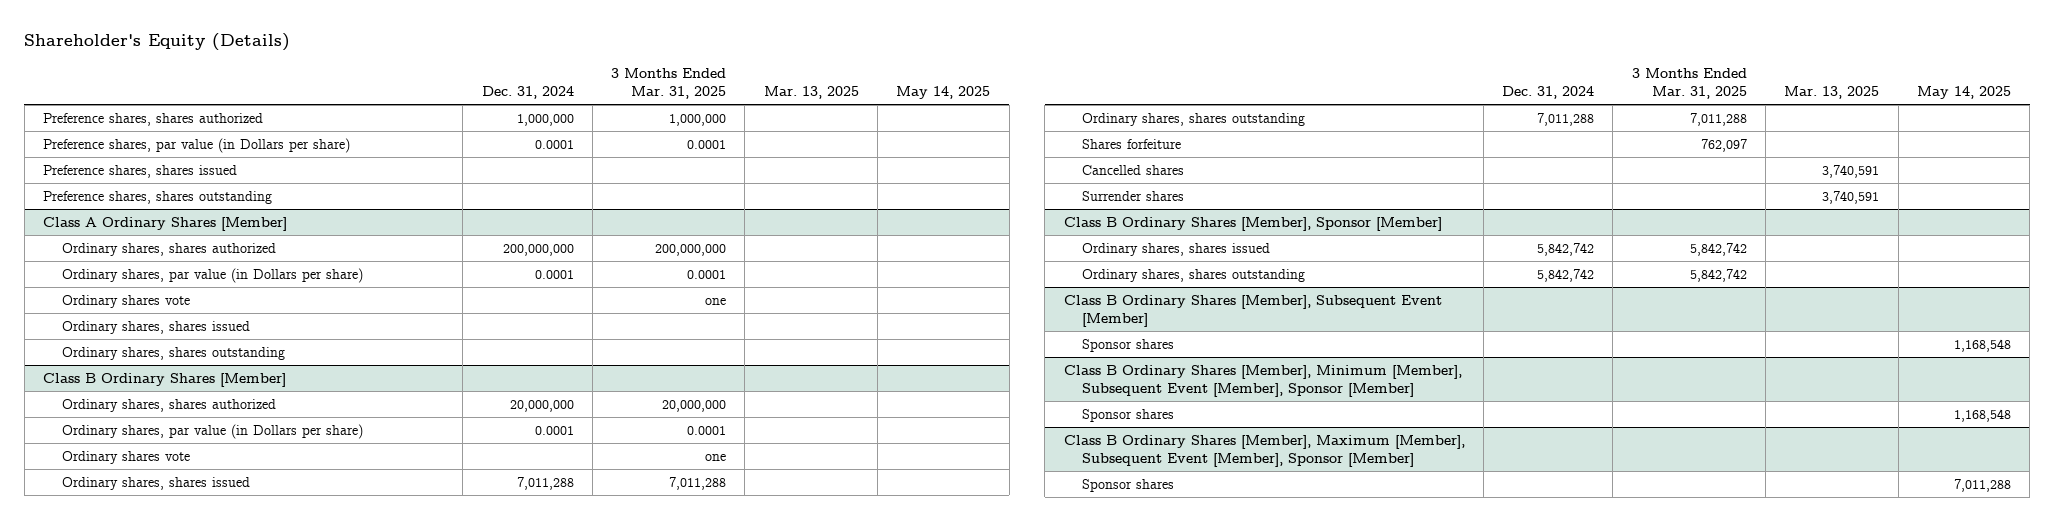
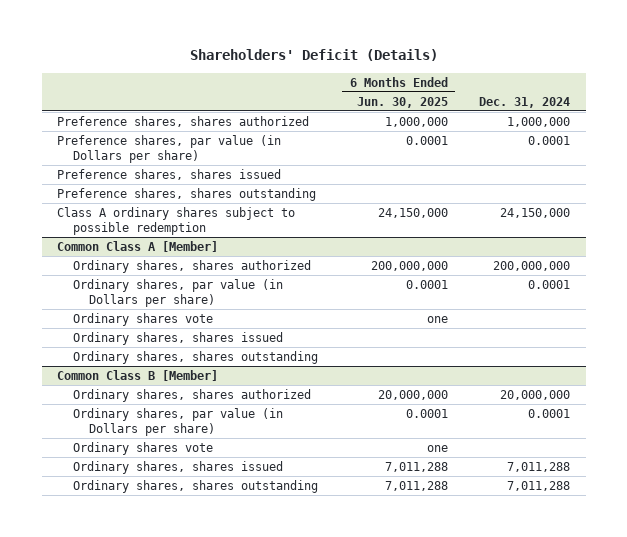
- Shareholder's Equity (Details)
+ Shareholders' Deficit (Details)
- | Dec. 31, 2024 | 3 Months Ended Mar. 31, 2025 | Mar. 13, 2025 | May 14, 2025
+ | 6 Months Ended Jun. 30, 2025 | Dec. 31, 2024
- Class A Ordinary Shares [Member]
+ Class A ordinary shares subject to possible redemption | 24,150,000 | 24,150,000
+ Common Class A [Member]
- Class B Ordinary Shares [Member]
+ Common Class B [Member]
- Shares forfeiture | | 762,097 | |
- Cancelled shares | | | 3,740,591 |
- Surrender shares | | | 3,740,591 |
- Class B Ordinary Shares [Member], Sponsor [Member]
- Ordinary shares, shares issued | 5,842,742 | 5,842,742 | |
- Ordinary shares, shares outstanding | 5,842,742 | 5,842,742 | |
- Class B Ordinary Shares [Member], Subsequent Event [Member]
- Sponsor shares | | | | 1,168,548
- Class B Ordinary Shares [Member], Minimum [Member], Subsequent Event [Member], Sponsor [Member]
- Sponsor shares | | | | 1,168,548
- Class B Ordinary Shares [Member], Maximum [Member], Subsequent Event [Member], Sponsor [Member]
- Sponsor shares | | | | 7,011,288

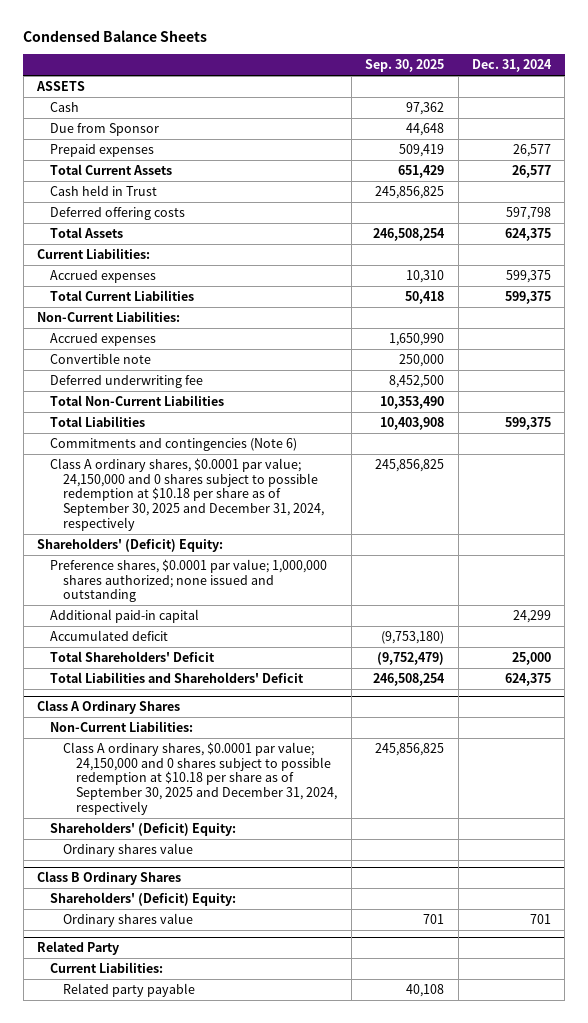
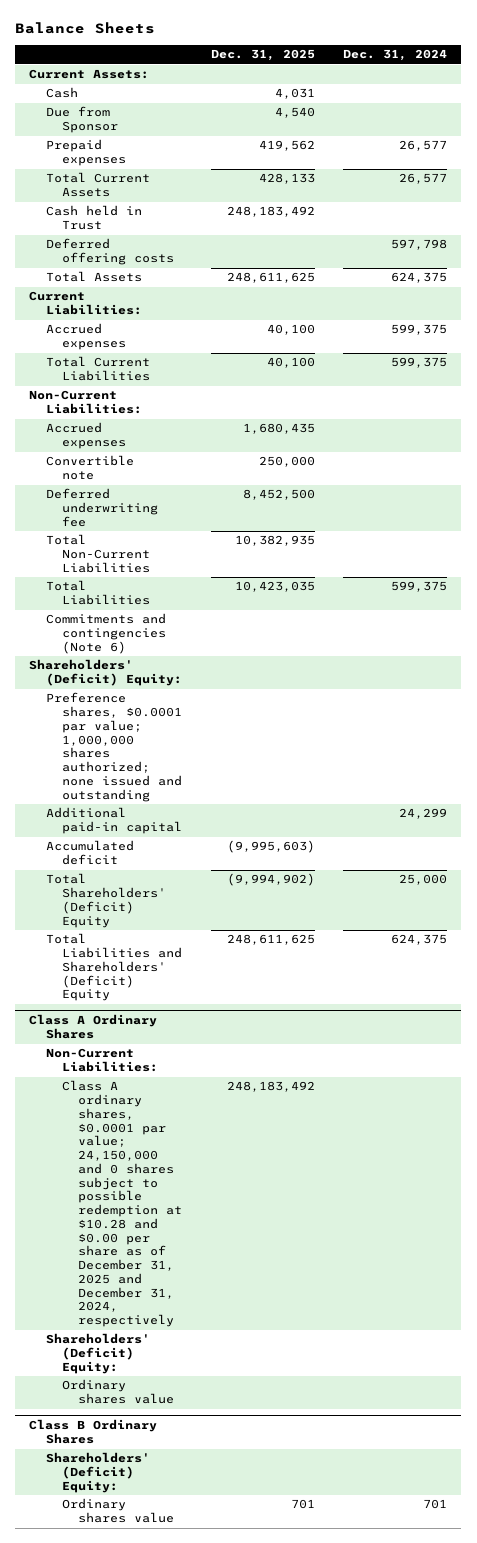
- Condensed Balance Sheets
+ Balance Sheets
- | Sep. 30, 2025 | Dec. 31, 2024
+ | Dec. 31, 2025 | Dec. 31, 2024
- ASSETS
+ Current Assets:
- Class A ordinary shares, $0.0001 par value; 24,150,000 and 0 shares subject to possible redemption at $10.18 per share as of September 30, 2025 and December 31, 2024, respectively | 245,856,825 |
- Total Shareholders' Deficit | (9,752,479) | 25,000
- Total Liabilities and Shareholders' Deficit | 246,508,254 | 624,375
+ Total Shareholders' (Deficit) Equity | (9,994,902) | 25,000
+ Total Liabilities and Shareholders' (Deficit) Equity | 248,611,625 | 624,375
@ Class A Ordinary Shares
- Class A ordinary shares, $0.0001 par value; 24,150,000 and 0 shares subject to possible redemption at $10.18 per share as of September 30, 2025 and December 31, 2024, respectively | 245,856,825 |
+ Class A ordinary shares, $0.0001 par value; 24,150,000 and 0 shares subject to possible redemption at $10.28 and $0.00 per share as of December 31, 2025 and December 31, 2024, respectively | 248,183,492 |
- Related Party
- Current Liabilities:
- Related party payable | 40,108 |

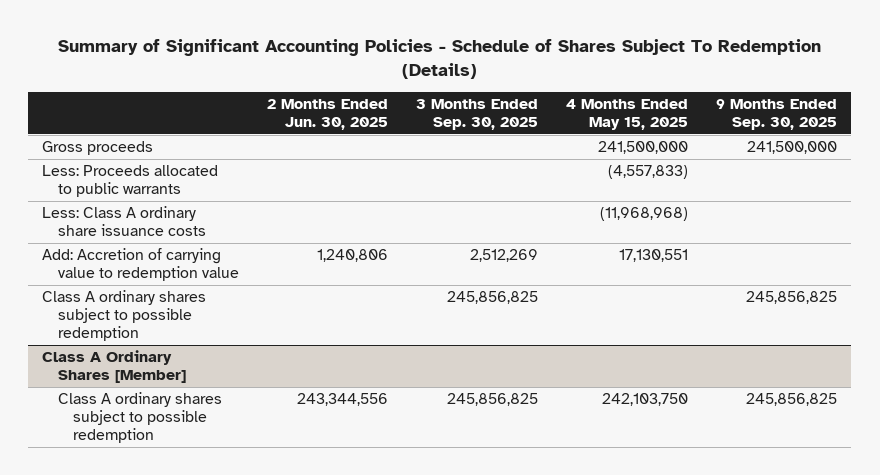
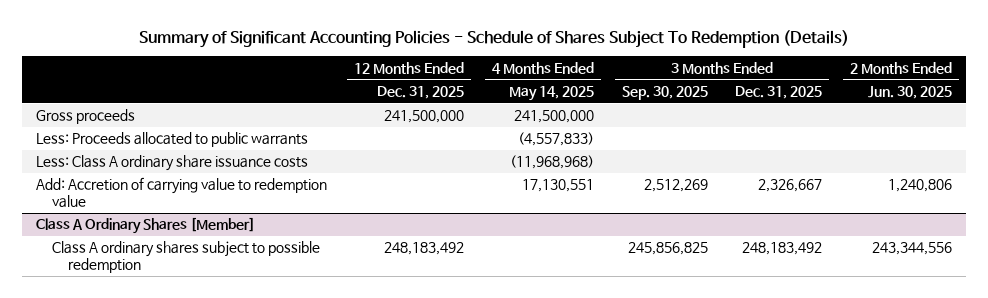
- | 2 Months Ended Jun. 30, 2025 | 3 Months Ended Sep. 30, 2025 | 4 Months Ended May 15, 2025 | 9 Months Ended Sep. 30, 2025
+ | 12 Months Ended Dec. 31, 2025 | 4 Months Ended May 14, 2025 | 3 Months Ended Sep. 30, 2025 | 3 Months Ended Dec. 31, 2025 | 2 Months Ended Jun. 30, 2025
- Class A ordinary shares subject to possible redemption | | 245,856,825 | | 245,856,825

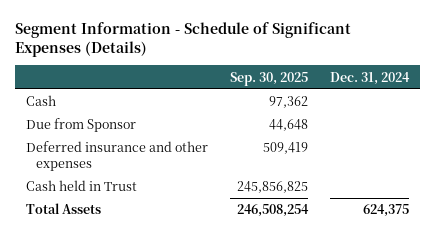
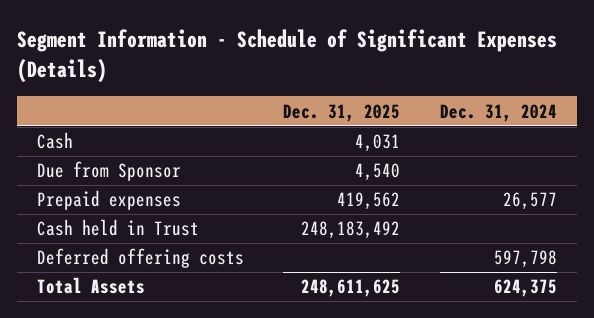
- | Sep. 30, 2025 | Dec. 31, 2024
+ | Dec. 31, 2025 | Dec. 31, 2024
- Deferred insurance and other expenses | 509,419 |
+ Prepaid expenses | 419,562 | 26,577
+ Deferred offering costs | | 597,798

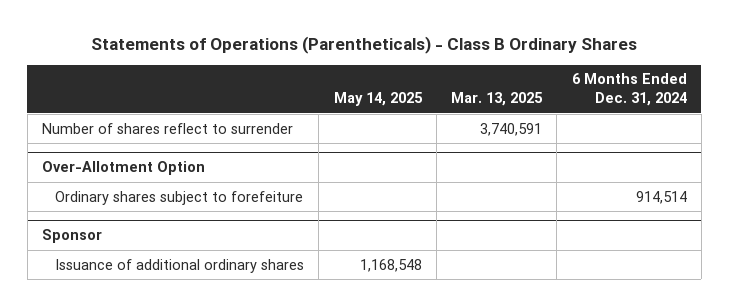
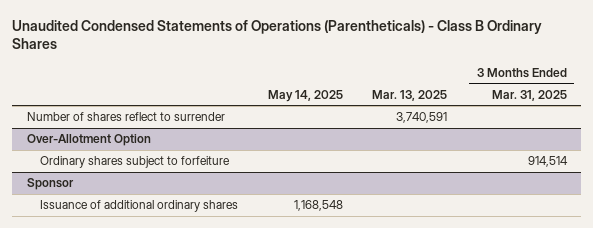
- Statements of Operations (Parentheticals) - Class B Ordinary Shares
+ Unaudited Condensed Statements of Operations (Parentheticals) - Class B Ordinary Shares
- | May 14, 2025 | Mar. 13, 2025 | 6 Months Ended Dec. 31, 2024
+ | May 14, 2025 | Mar. 13, 2025 | 3 Months Ended Mar. 31, 2025
@ Over-Allotment Option
- Ordinary shares subject to forefeiture | | | 914,514
+ Ordinary shares subject to forfeiture | | | 914,514

